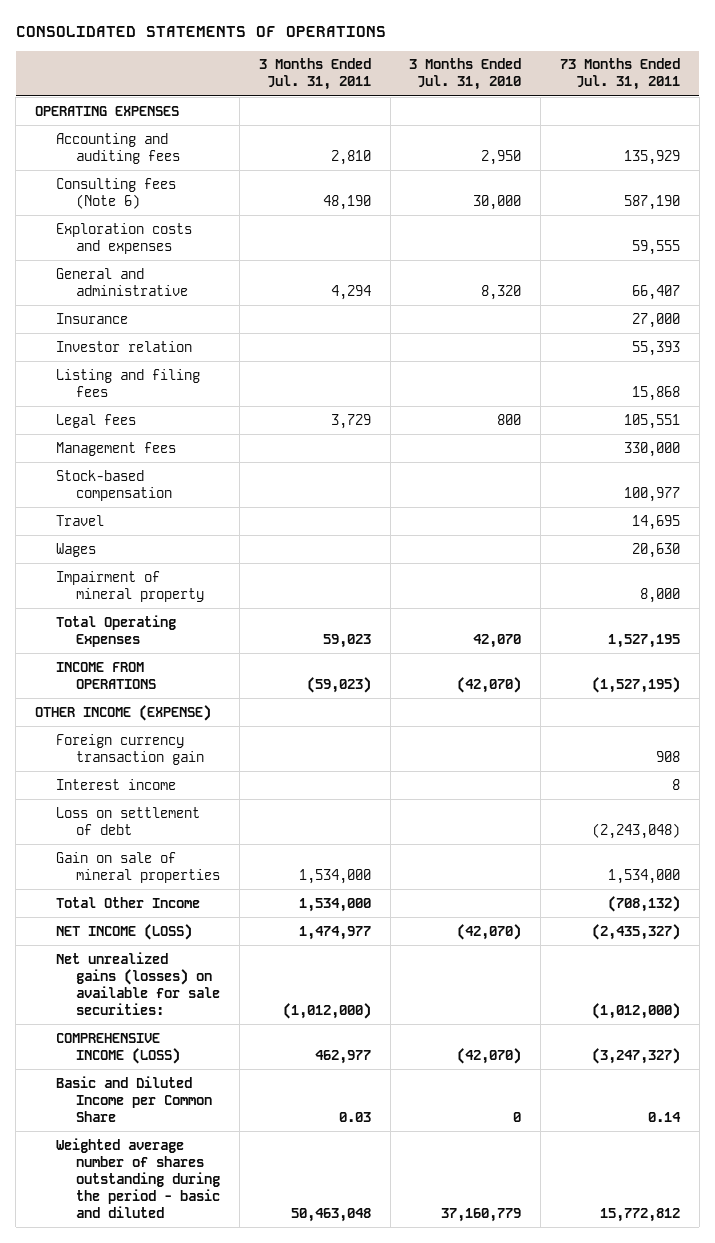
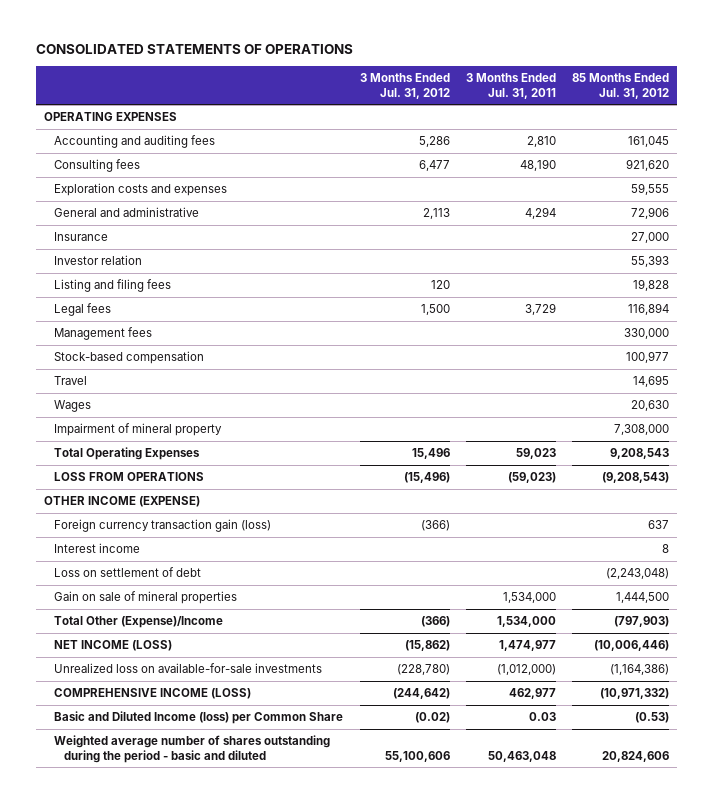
- | 3 Months Ended Jul. 31, 2011 | 3 Months Ended Jul. 31, 2010 | 73 Months Ended Jul. 31, 2011
+ | 3 Months Ended Jul. 31, 2012 | 3 Months Ended Jul. 31, 2011 | 85 Months Ended Jul. 31, 2012
- Consulting fees (Note 6) | 48,190 | 30,000 | 587,190
+ Consulting fees | 6,477 | 48,190 | 921,620
- INCOME FROM OPERATIONS | (59,023) | (42,070) | (1,527,195)
+ LOSS FROM OPERATIONS | (15,496) | (59,023) | (9,208,543)
- Foreign currency transaction gain | | | 908
+ Foreign currency transaction gain (loss) | (366) | | 637
- Total Other Income | 1,534,000 | | (708,132)
+ Total Other (Expense)/Income | (366) | 1,534,000 | (797,903)
- Net unrealized gains (losses) on available for sale securities: | (1,012,000) | | (1,012,000)
+ Unrealized loss on available-for-sale investments | (228,780) | (1,012,000) | (1,164,386)
- Basic and Diluted Income per Common Share | 0.03 | 0 | 0.14
+ Basic and Diluted Income (loss) per Common Share | (0.02) | 0.03 | (0.53)

